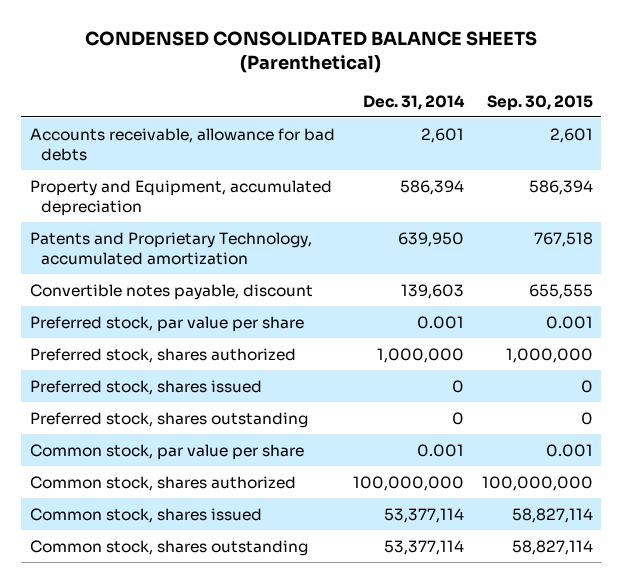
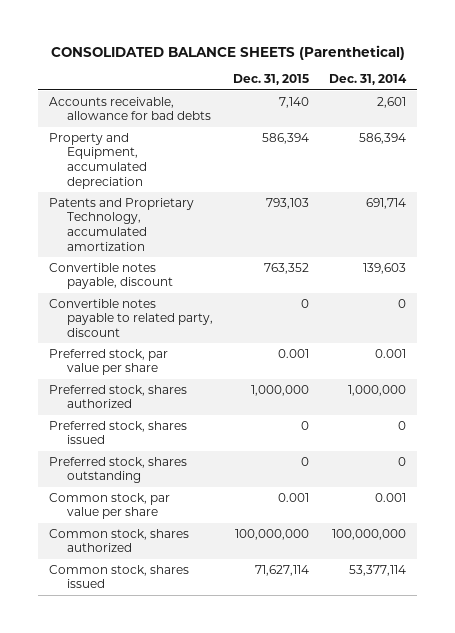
- CONDENSED CONSOLIDATED BALANCE SHEETS (Parenthetical)
+ CONSOLIDATED BALANCE SHEETS (Parenthetical)
- | Dec. 31, 2014 | Sep. 30, 2015
+ | Dec. 31, 2015 | Dec. 31, 2014
- Patents and Proprietary Technology, accumulated amortization | 639,950 | 767,518
+ Patents and Proprietary Technology, accumulated amortization | 793,103 | 691,714
+ Convertible notes payable to related party, discount | 0 | 0
- Common stock, shares outstanding | 53,377,114 | 58,827,114

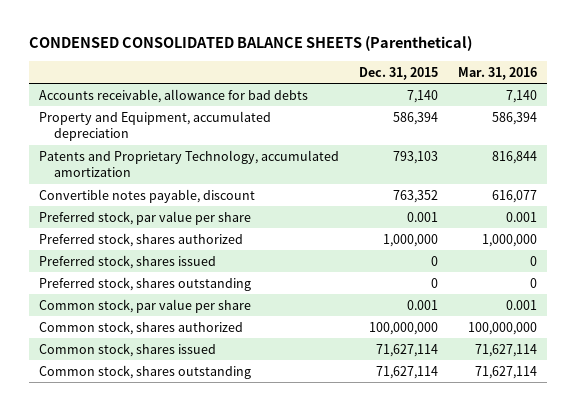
- CONSOLIDATED BALANCE SHEETS (Parenthetical)
+ CONDENSED CONSOLIDATED BALANCE SHEETS (Parenthetical)
- | Dec. 31, 2015 | Dec. 31, 2014
+ | Dec. 31, 2015 | Mar. 31, 2016
- Convertible notes payable to related party, discount | 0 | 0
+ Common stock, shares outstanding | 71,627,114 | 71,627,114

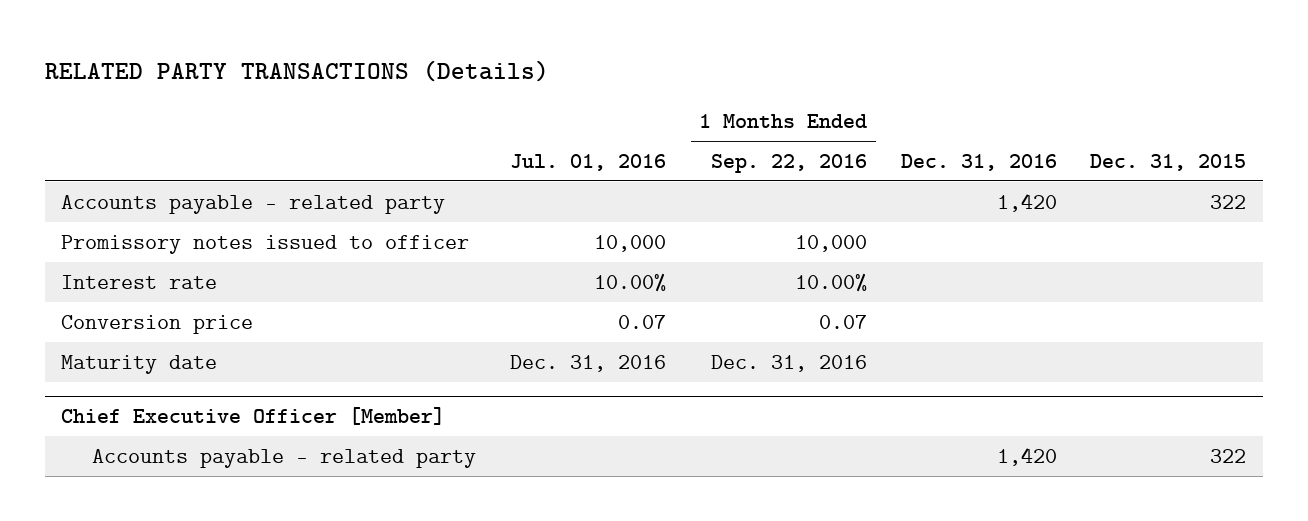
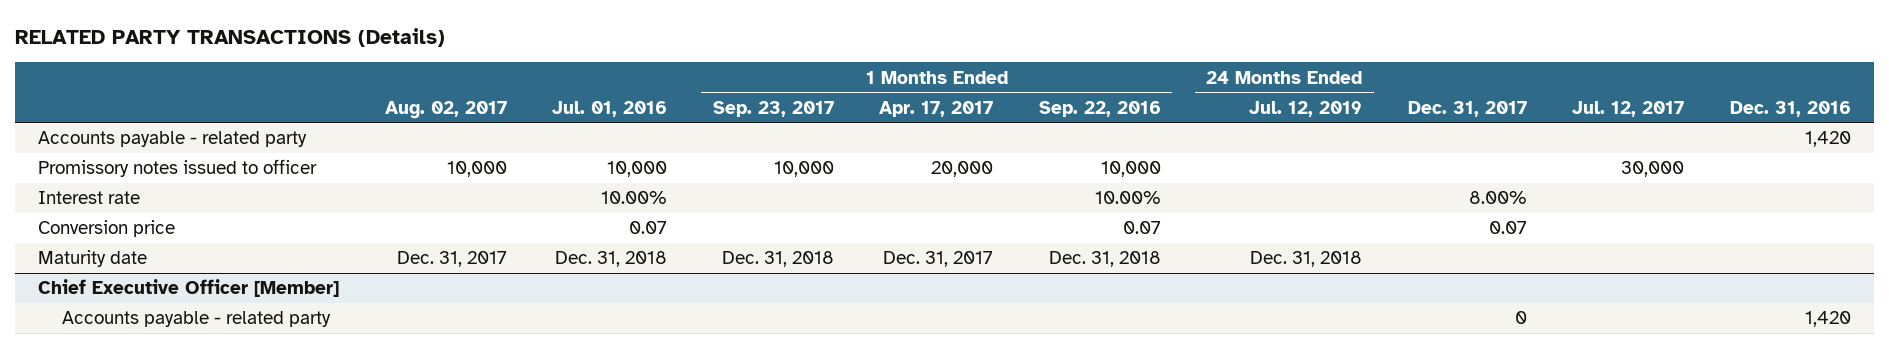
- | Jul. 01, 2016 | 1 Months Ended Sep. 22, 2016 | Dec. 31, 2016 | Dec. 31, 2015
+ | Aug. 02, 2017 | Jul. 01, 2016 | 1 Months Ended Sep. 23, 2017 | 1 Months Ended Apr. 17, 2017 | 1 Months Ended Sep. 22, 2016 | 24 Months Ended Jul. 12, 2019 | Dec. 31, 2017 | Jul. 12, 2017 | Dec. 31, 2016
- Maturity date | Dec. 31, 2016 | Dec. 31, 2016 | |
+ Maturity date | Dec. 31, 2017 | Dec. 31, 2018 | Dec. 31, 2018 | Dec. 31, 2017 | Dec. 31, 2018 | Dec. 31, 2018 | | |

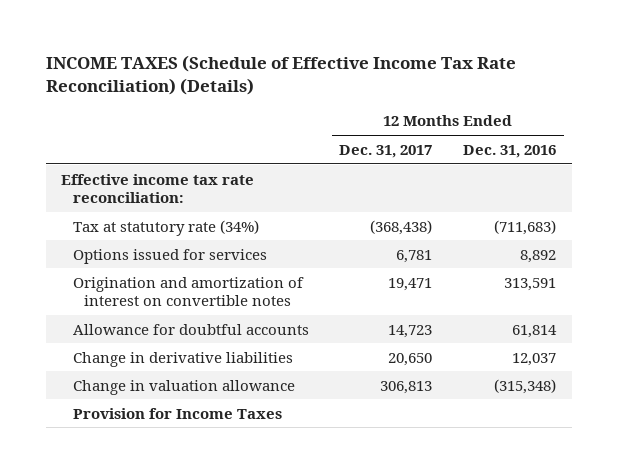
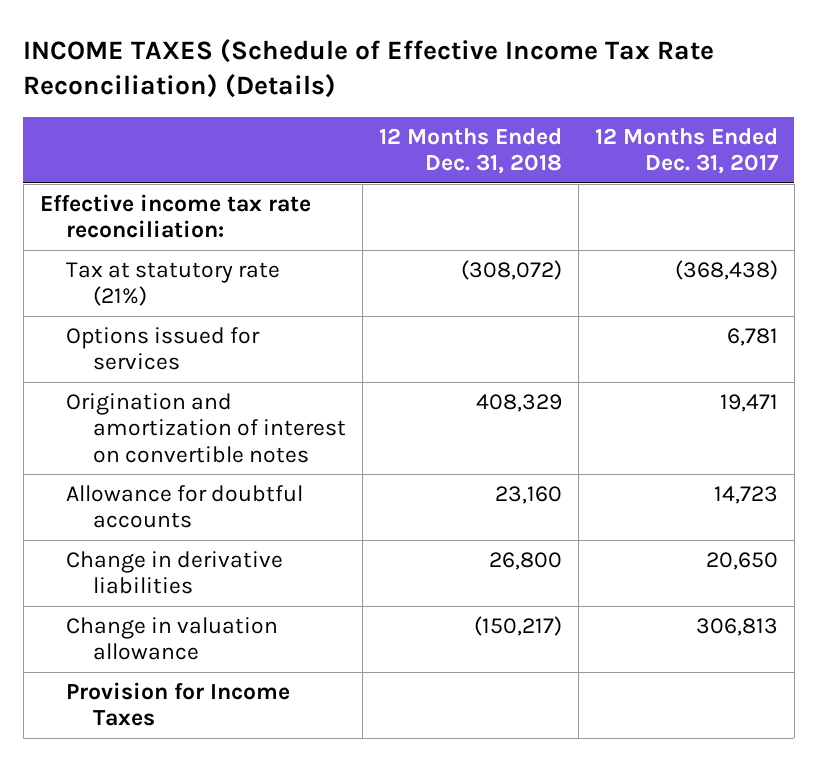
- | 12 Months Ended Dec. 31, 2017 | 12 Months Ended Dec. 31, 2016
+ | 12 Months Ended Dec. 31, 2018 | 12 Months Ended Dec. 31, 2017
- Tax at statutory rate (34%) | (368,438) | (711,683)
+ Tax at statutory rate (21%) | (308,072) | (368,438)

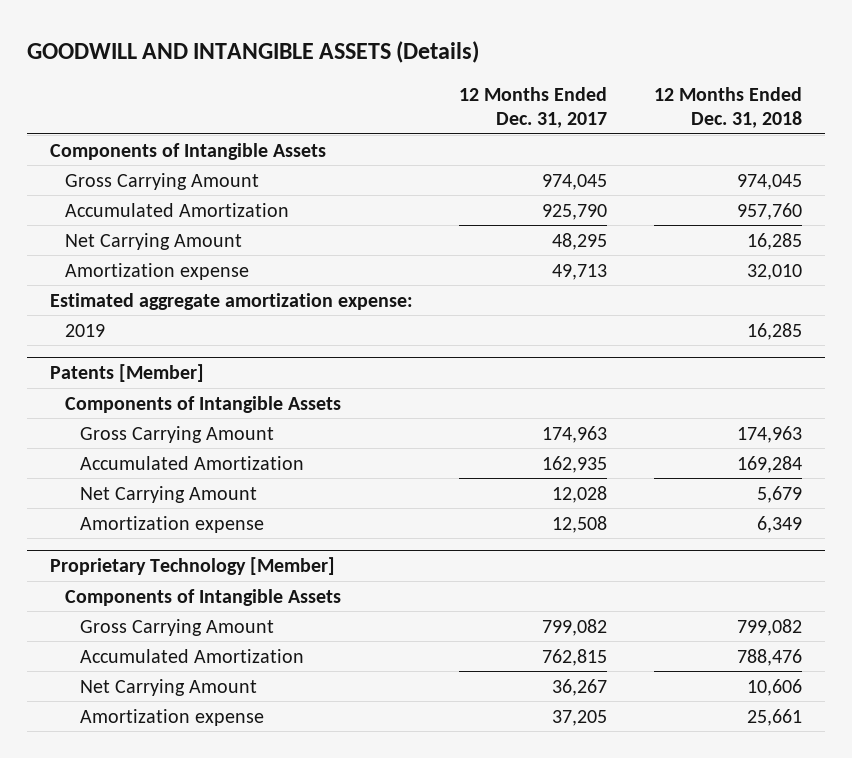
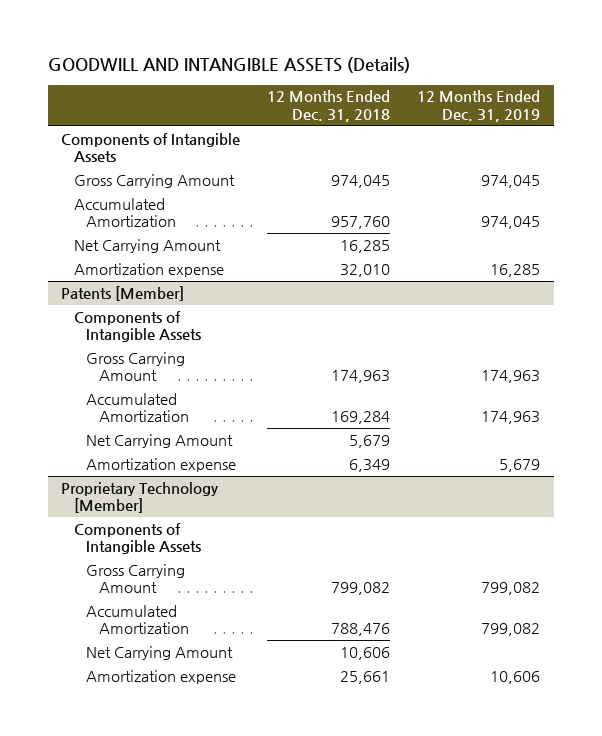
- | 12 Months Ended Dec. 31, 2017 | 12 Months Ended Dec. 31, 2018
+ | 12 Months Ended Dec. 31, 2018 | 12 Months Ended Dec. 31, 2019
- Estimated aggregate amortization expense:
- 2019 | | 16,285

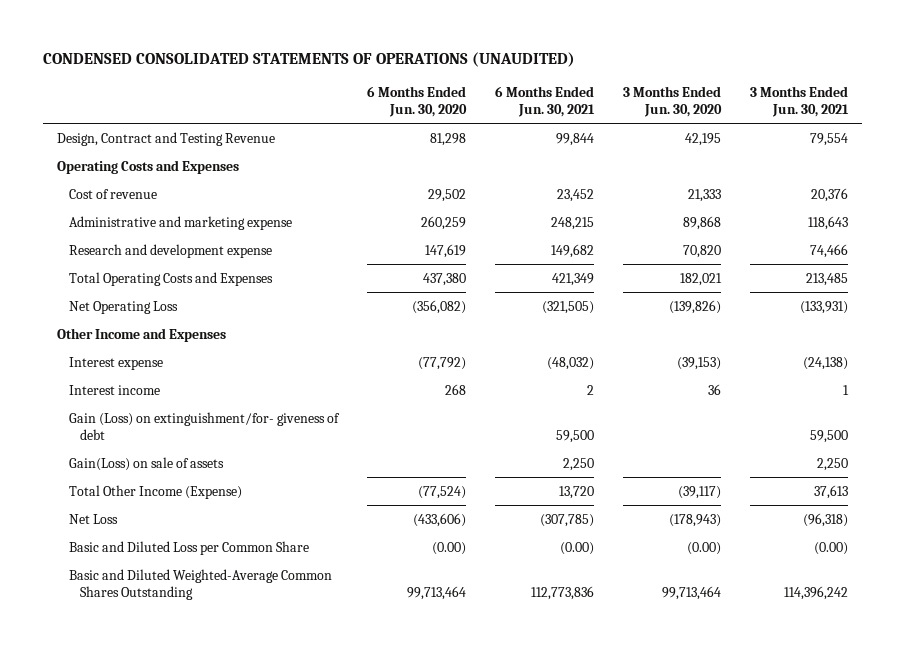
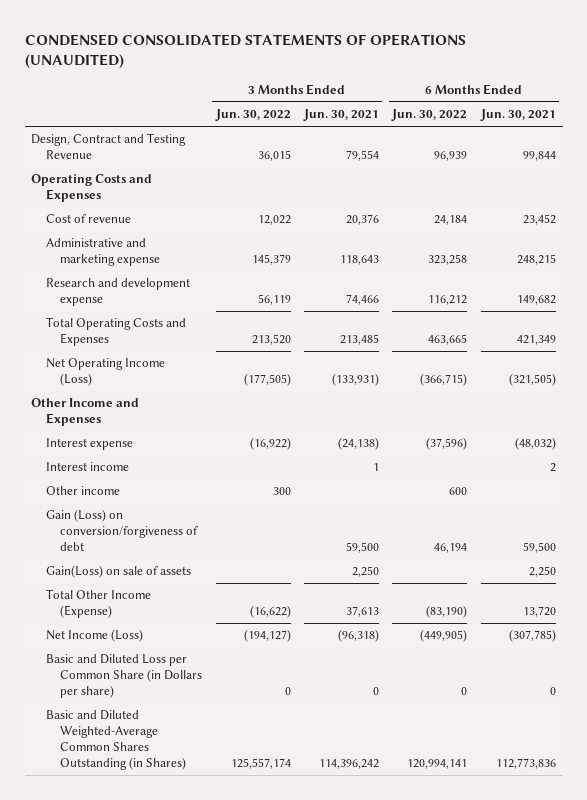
- | 6 Months Ended Jun. 30, 2020 | 6 Months Ended Jun. 30, 2021 | 3 Months Ended Jun. 30, 2020 | 3 Months Ended Jun. 30, 2021
+ | 3 Months Ended Jun. 30, 2022 | 3 Months Ended Jun. 30, 2021 | 6 Months Ended Jun. 30, 2022 | 6 Months Ended Jun. 30, 2021
- Net Operating Loss | (356,082) | (321,505) | (139,826) | (133,931)
+ Net Operating Income (Loss) | (177,505) | (133,931) | (366,715) | (321,505)
- Gain (Loss) on extinguishment/for- giveness of debt | | 59,500 | | 59,500
+ Other income | 300 | | 600 |
+ Gain (Loss) on conversion/forgiveness of debt | | 59,500 | 46,194 | 59,500
- Net Loss | (433,606) | (307,785) | (178,943) | (96,318)
- Basic and Diluted Loss per Common Share | (0.00) | (0.00) | (0.00) | (0.00)
- Basic and Diluted Weighted-Average Common Shares Outstanding | 99,713,464 | 112,773,836 | 99,713,464 | 114,396,242
+ Net Income (Loss) | (194,127) | (96,318) | (449,905) | (307,785)
+ Basic and Diluted Loss per Common Share (in Dollars per share) | 0 | 0 | 0 | 0
+ Basic and Diluted Weighted-Average Common Shares Outstanding (in Shares) | 125,557,174 | 114,396,242 | 120,994,141 | 112,773,836

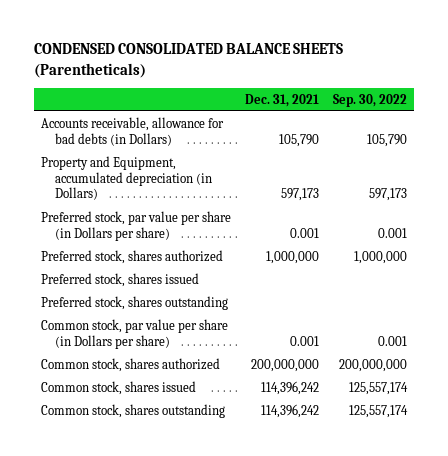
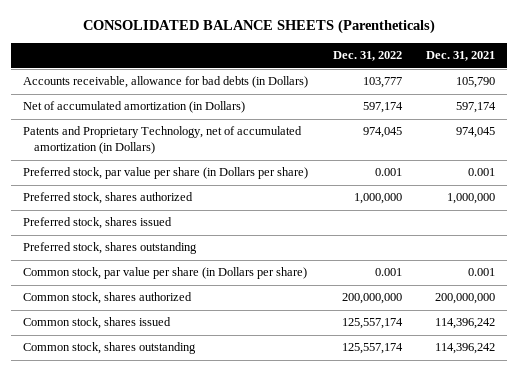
- CONDENSED CONSOLIDATED BALANCE SHEETS (Parentheticals)
+ CONSOLIDATED BALANCE SHEETS (Parentheticals)
- | Dec. 31, 2021 | Sep. 30, 2022
+ | Dec. 31, 2022 | Dec. 31, 2021
- Property and Equipment, accumulated depreciation (in Dollars) | 597,173 | 597,173
+ Net of accumulated amortization (in Dollars) | 597,174 | 597,174
+ Patents and Proprietary Technology, net of accumulated amortization (in Dollars) | 974,045 | 974,045

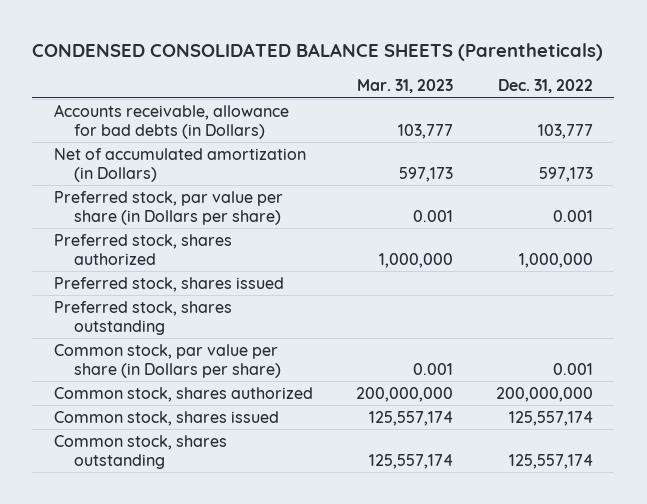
- CONSOLIDATED BALANCE SHEETS (Parentheticals)
+ CONDENSED CONSOLIDATED BALANCE SHEETS (Parentheticals)
- | Dec. 31, 2022 | Dec. 31, 2021
+ | Mar. 31, 2023 | Dec. 31, 2022
- Net of accumulated amortization (in Dollars) | 597,174 | 597,174
- Patents and Proprietary Technology, net of accumulated amortization (in Dollars) | 974,045 | 974,045
+ Net of accumulated amortization (in Dollars) | 597,173 | 597,173

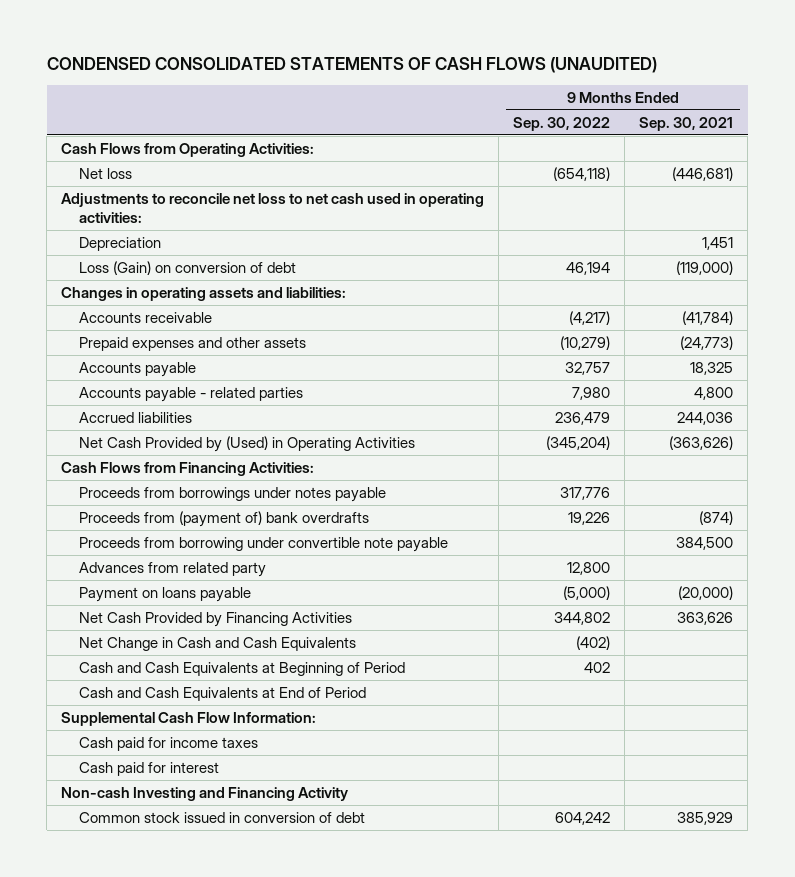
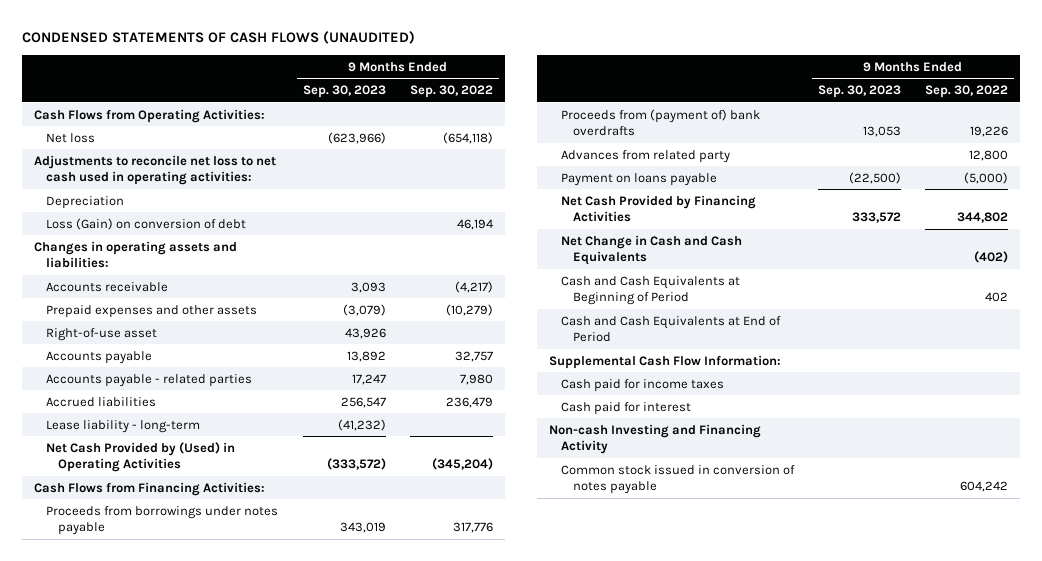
- CONDENSED CONSOLIDATED STATEMENTS OF CASH FLOWS (UNAUDITED)
+ CONDENSED STATEMENTS OF CASH FLOWS (UNAUDITED)
- | 9 Months Ended Sep. 30, 2022 | 9 Months Ended Sep. 30, 2021
+ | 9 Months Ended Sep. 30, 2023 | 9 Months Ended Sep. 30, 2022
+ Right-of-use asset | 43,926 |
+ Lease liability - long-term | (41,232) |
- Proceeds from borrowing under convertible note payable | | 384,500
- Common stock issued in conversion of debt | 604,242 | 385,929
+ Common stock issued in conversion of notes payable | | 604,242

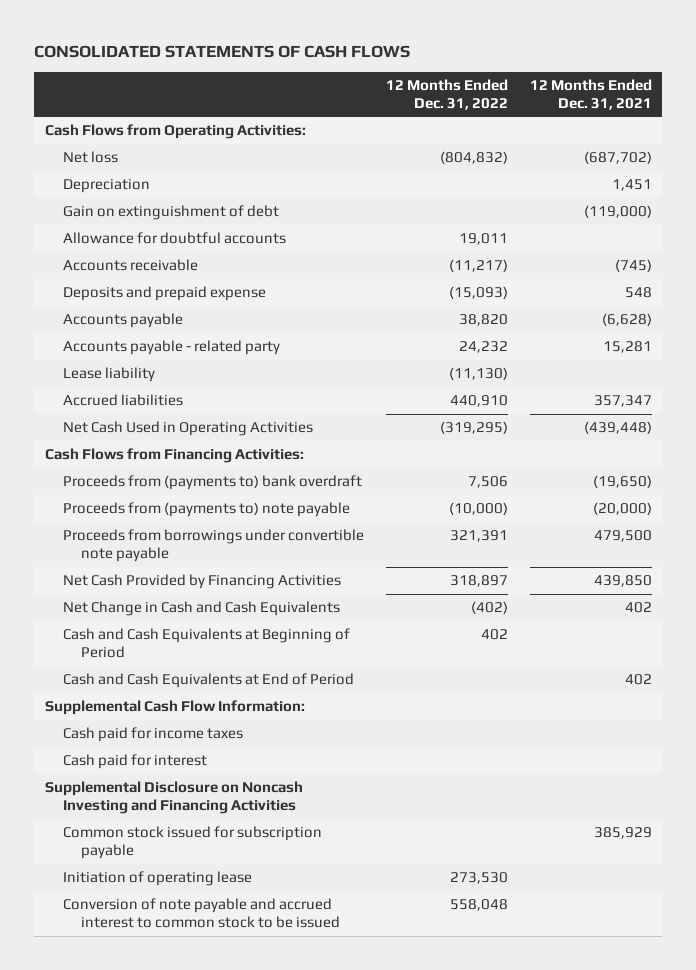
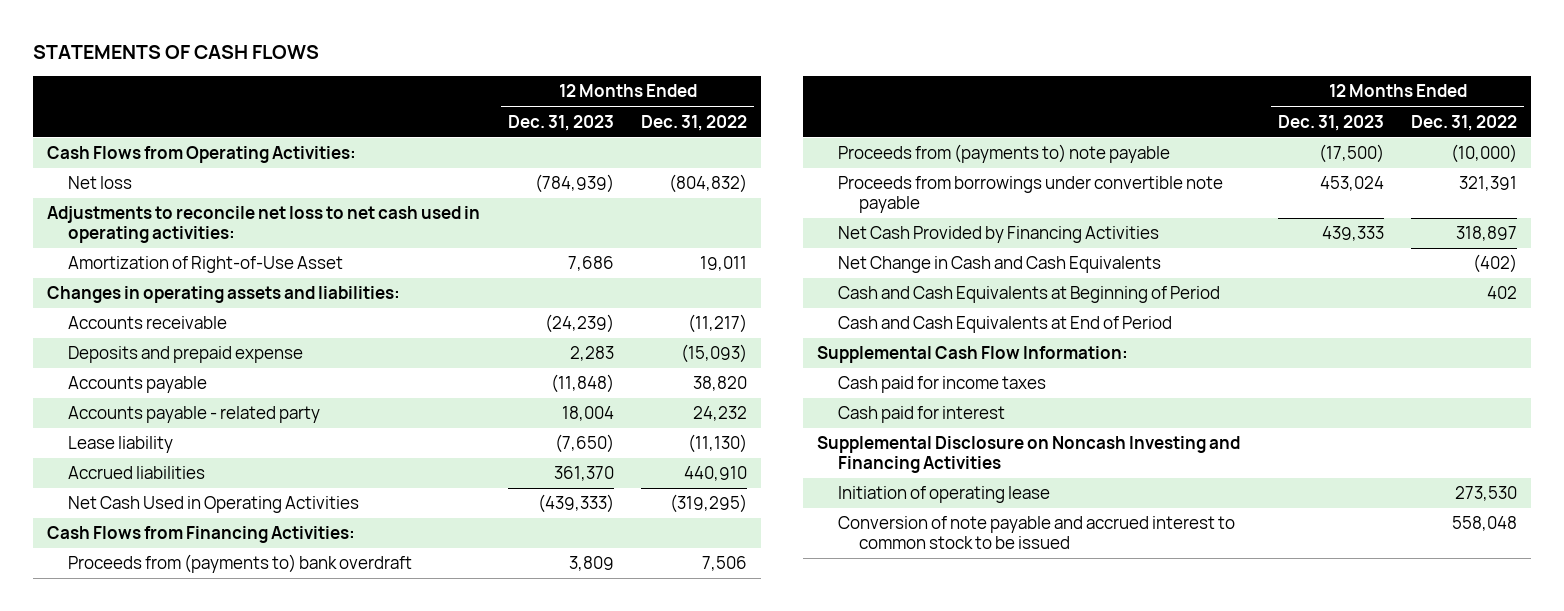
- CONSOLIDATED STATEMENTS OF CASH FLOWS
+ STATEMENTS OF CASH FLOWS
- | 12 Months Ended Dec. 31, 2022 | 12 Months Ended Dec. 31, 2021
+ | 12 Months Ended Dec. 31, 2023 | 12 Months Ended Dec. 31, 2022
- Depreciation | | 1,451
- Gain on extinguishment of debt | | (119,000)
- Allowance for doubtful accounts | 19,011 |
+ Adjustments to reconcile net loss to net cash used in operating activities:
+ Amortization of Right-of-Use Asset | 7,686 | 19,011
+ Changes in operating assets and liabilities:
- Common stock issued for subscription payable | | 385,929

